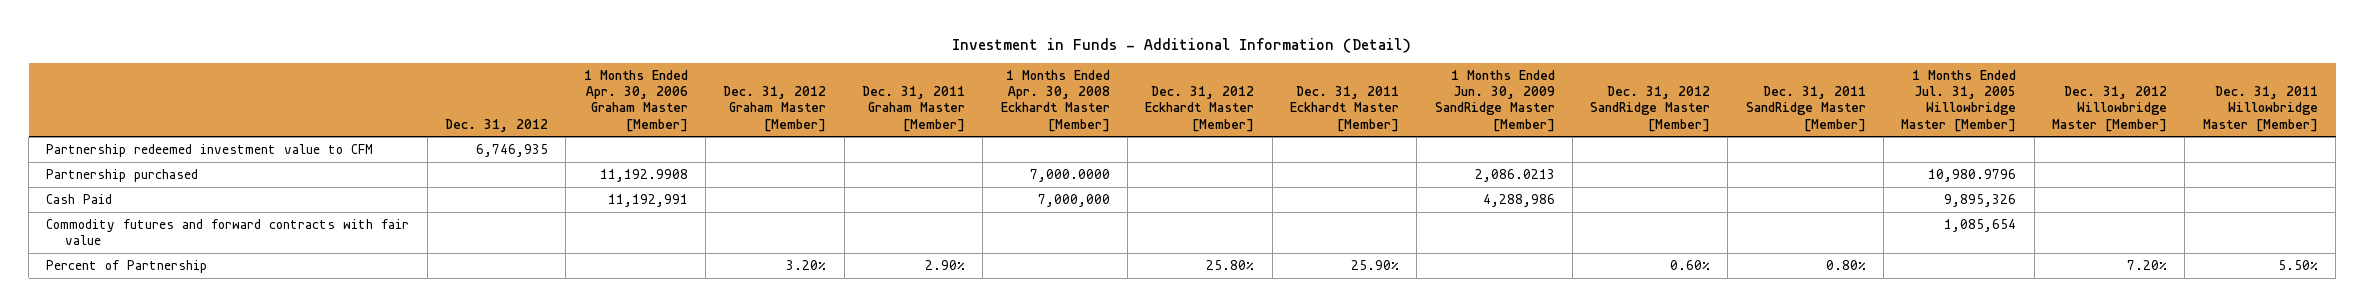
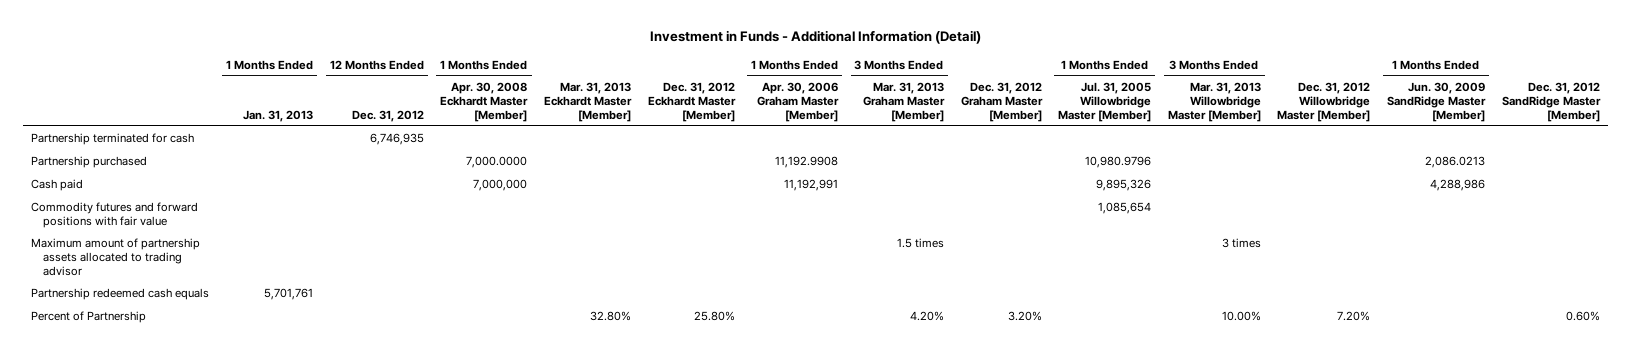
- | Dec. 31, 2012 | 1 Months Ended Apr. 30, 2006 Graham Master [Member] | Dec. 31, 2012 Graham Master [Member] | Dec. 31, 2011 Graham Master [Member] | 1 Months Ended Apr. 30, 2008 Eckhardt Master [Member] | Dec. 31, 2012 Eckhardt Master [Member] | Dec. 31, 2011 Eckhardt Master [Member] | 1 Months Ended Jun. 30, 2009 SandRidge Master [Member] | Dec. 31, 2012 SandRidge Master [Member] | Dec. 31, 2011 SandRidge Master [Member] | 1 Months Ended Jul. 31, 2005 Willowbridge Master [Member] | Dec. 31, 2012 Willowbridge Master [Member] | Dec. 31, 2011 Willowbridge Master [Member]
+ | 1 Months Ended Jan. 31, 2013 | 12 Months Ended Dec. 31, 2012 | 1 Months Ended Apr. 30, 2008 Eckhardt Master [Member] | Mar. 31, 2013 Eckhardt Master [Member] | Dec. 31, 2012 Eckhardt Master [Member] | 1 Months Ended Apr. 30, 2006 Graham Master [Member] | 3 Months Ended Mar. 31, 2013 Graham Master [Member] | Dec. 31, 2012 Graham Master [Member] | 1 Months Ended Jul. 31, 2005 Willowbridge Master [Member] | 3 Months Ended Mar. 31, 2013 Willowbridge Master [Member] | Dec. 31, 2012 Willowbridge Master [Member] | 1 Months Ended Jun. 30, 2009 SandRidge Master [Member] | Dec. 31, 2012 SandRidge Master [Member]
- Partnership redeemed investment value to CFM | 6,746,935 | | | | | | | | | | | |
+ Partnership terminated for cash | | 6,746,935 | | | | | | | | | | |
- Cash Paid | | 11,192,991 | | | 7,000,000 | | | 4,288,986 | | | 9,895,326 | |
- Commodity futures and forward contracts with fair value | | | | | | | | | | | 1,085,654 | |
+ Cash paid | | | 7,000,000 | | | 11,192,991 | | | 9,895,326 | | | 4,288,986 |
+ Commodity futures and forward positions with fair value | | | | | | | | | 1,085,654 | | | |
+ Maximum amount of partnership assets allocated to trading advisor | | | | | | | 1.5 times | | | 3 times | | |
+ Partnership redeemed cash equals | 5,701,761 | | | | | | | | | | | |

